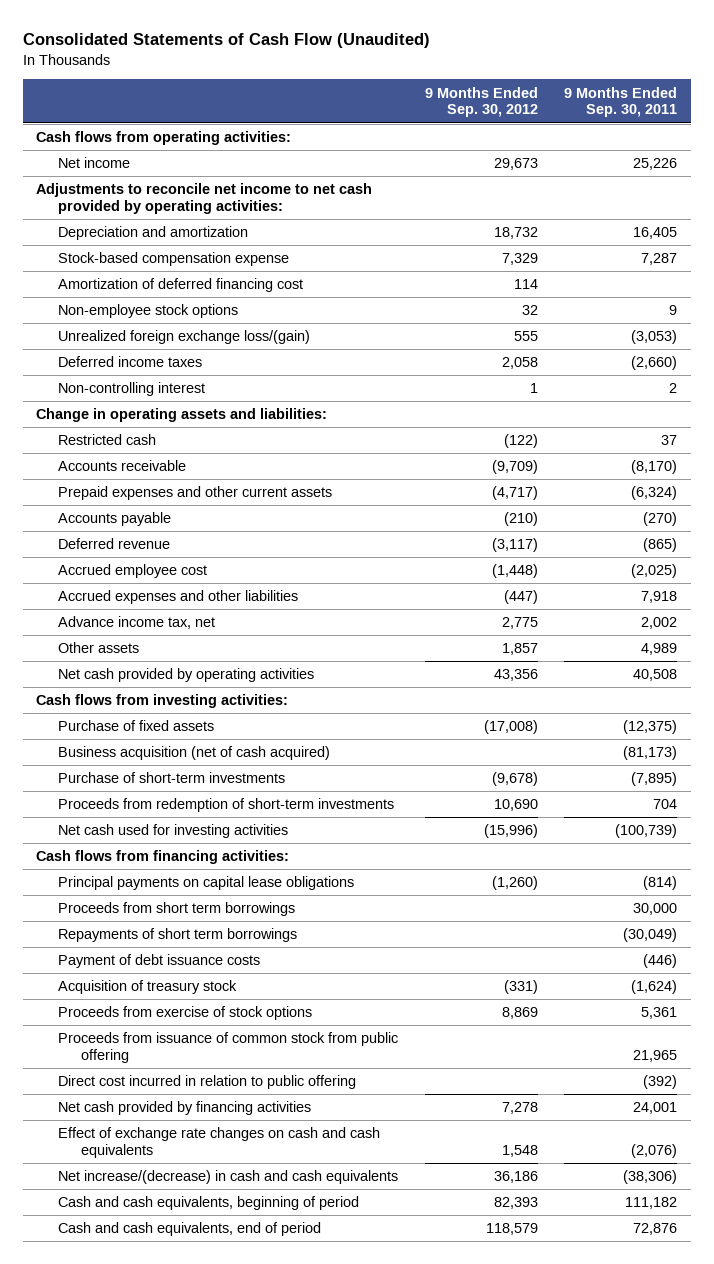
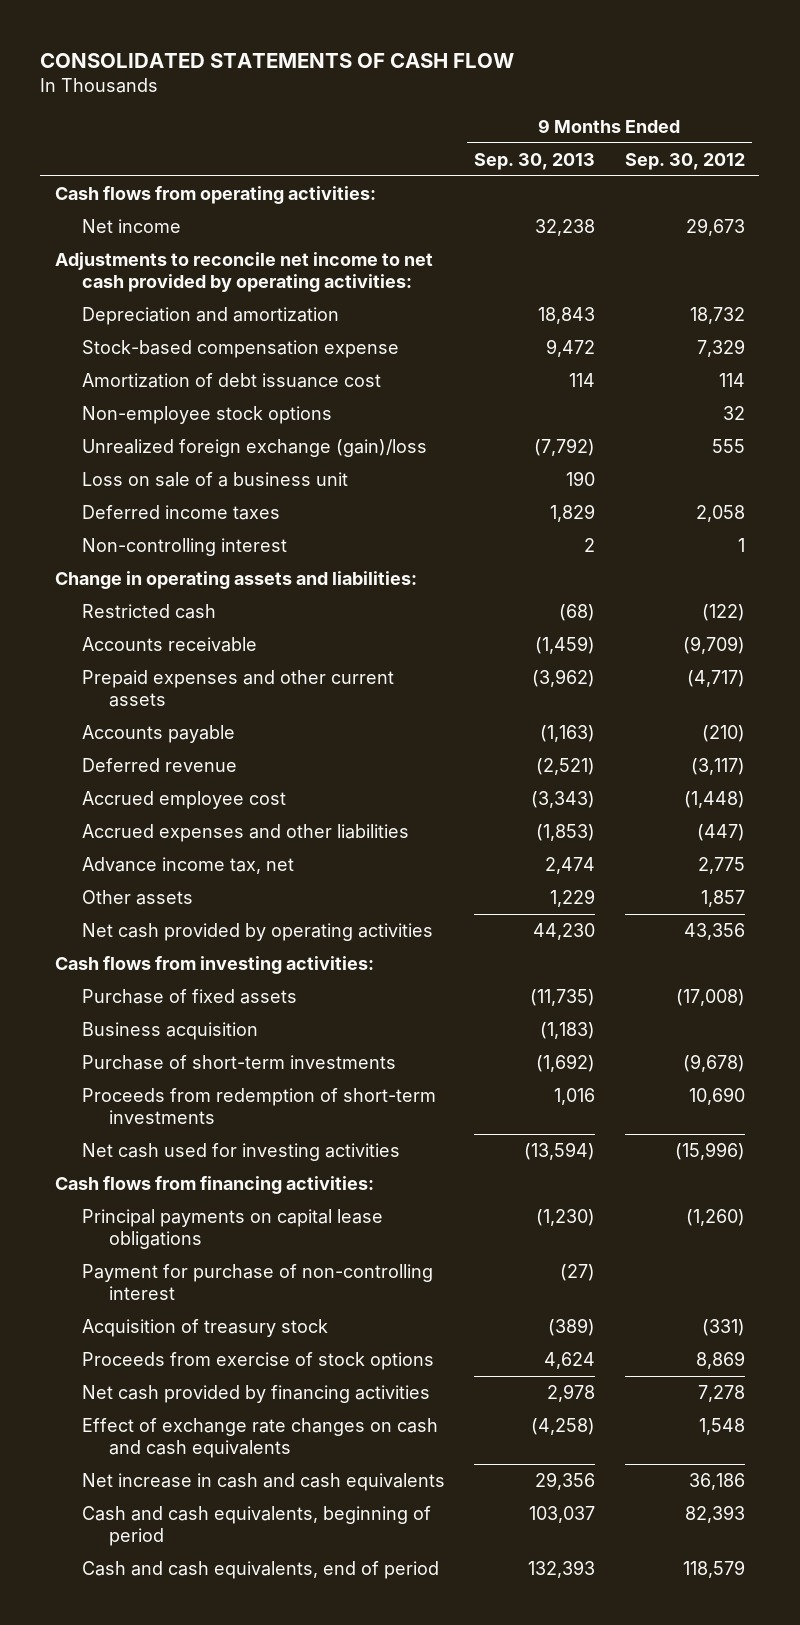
- Consolidated Statements of Cash Flow (Unaudited)
+ CONSOLIDATED STATEMENTS OF CASH FLOW
- | 9 Months Ended Sep. 30, 2012 | 9 Months Ended Sep. 30, 2011
+ | 9 Months Ended Sep. 30, 2013 | 9 Months Ended Sep. 30, 2012
- Amortization of deferred financing cost | 114 |
+ Amortization of debt issuance cost | 114 | 114
- Unrealized foreign exchange loss/(gain) | 555 | (3,053)
+ Unrealized foreign exchange (gain)/loss | (7,792) | 555
+ Loss on sale of a business unit | 190 |
- Business acquisition (net of cash acquired) | | (81,173)
+ Business acquisition | (1,183) |
- Proceeds from short term borrowings | | 30,000
- Repayments of short term borrowings | | (30,049)
- Payment of debt issuance costs | | (446)
+ Payment for purchase of non-controlling interest | (27) |
- Proceeds from issuance of common stock from public offering | | 21,965
- Direct cost incurred in relation to public offering | | (392)
- Net increase/(decrease) in cash and cash equivalents | 36,186 | (38,306)
+ Net increase in cash and cash equivalents | 29,356 | 36,186

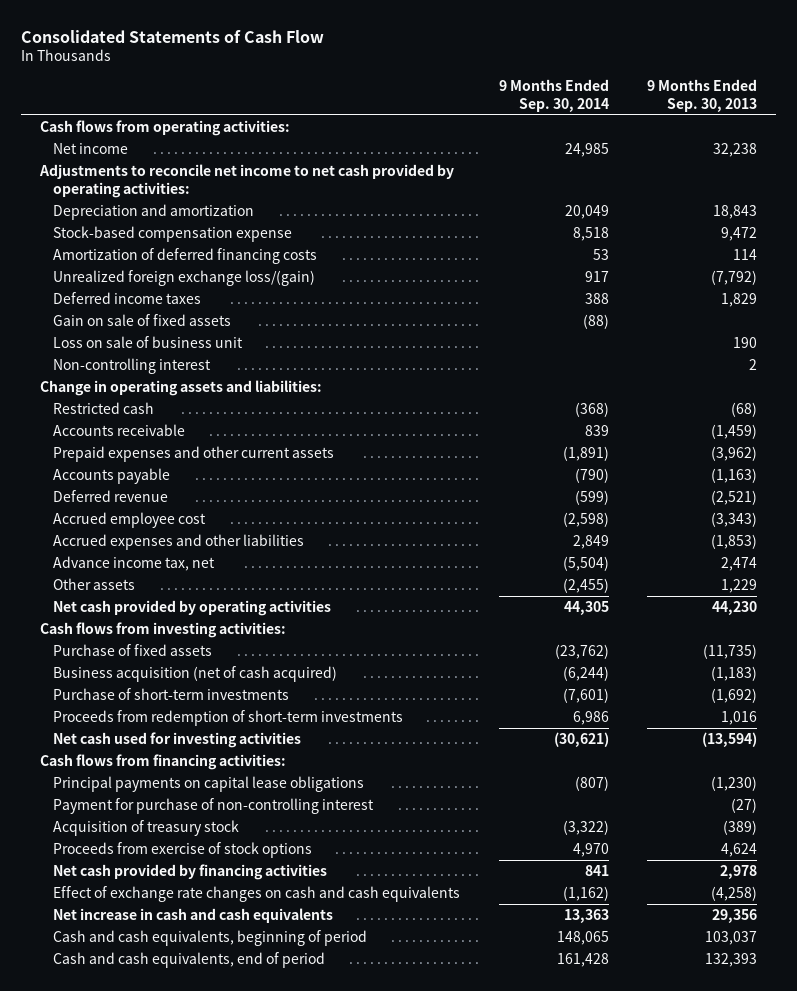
- CONSOLIDATED STATEMENTS OF CASH FLOW
+ Consolidated Statements of Cash Flow
- | 9 Months Ended Sep. 30, 2013 | 9 Months Ended Sep. 30, 2012
+ | 9 Months Ended Sep. 30, 2014 | 9 Months Ended Sep. 30, 2013
- Amortization of debt issuance cost | 114 | 114
- Non-employee stock options | | 32
- Unrealized foreign exchange (gain)/loss | (7,792) | 555
- Loss on sale of a business unit | 190 |
+ Amortization of deferred financing costs | 53 | 114
+ Unrealized foreign exchange loss/(gain) | 917 | (7,792)
+ Gain on sale of fixed assets | (88) |
+ Loss on sale of business unit | | 190
- Business acquisition | (1,183) |
+ Business acquisition (net of cash acquired) | (6,244) | (1,183)

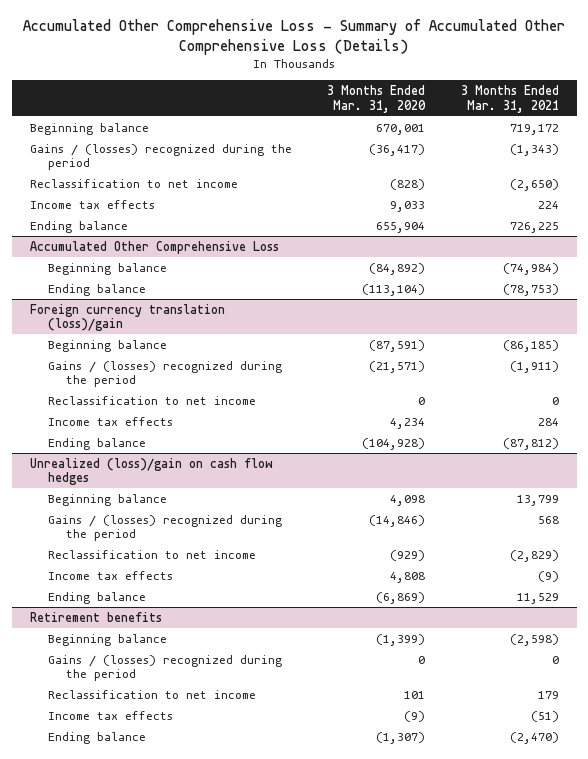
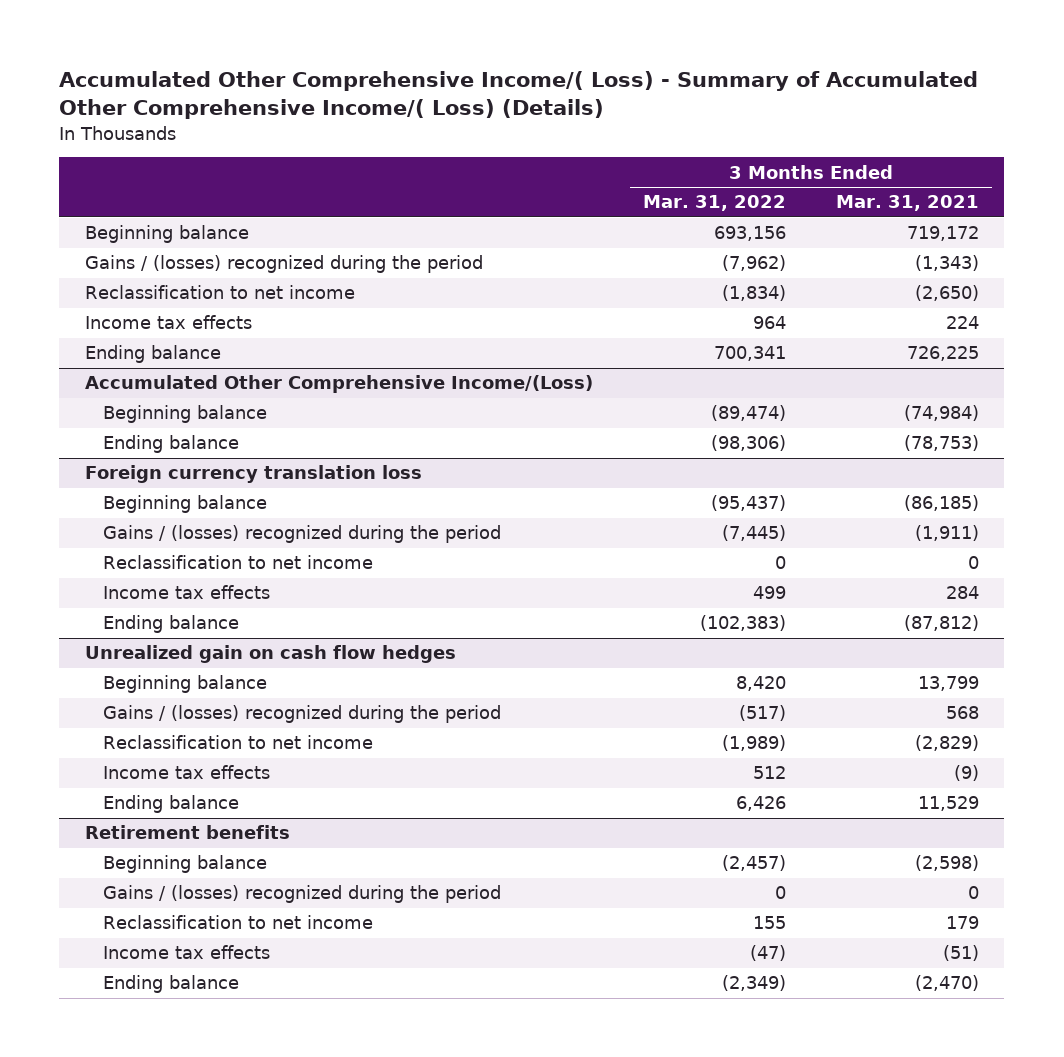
- Accumulated Other Comprehensive Loss - Summary of Accumulated Other Comprehensive Loss (Details)
+ Accumulated Other Comprehensive Income/( Loss) - Summary of Accumulated Other Comprehensive Income/( Loss) (Details)
- | 3 Months Ended Mar. 31, 2020 | 3 Months Ended Mar. 31, 2021
+ | 3 Months Ended Mar. 31, 2022 | 3 Months Ended Mar. 31, 2021
- Accumulated Other Comprehensive Loss
+ Accumulated Other Comprehensive Income/(Loss)
- Foreign currency translation (loss)/gain
+ Foreign currency translation loss
- Unrealized (loss)/gain on cash flow hedges
+ Unrealized gain on cash flow hedges

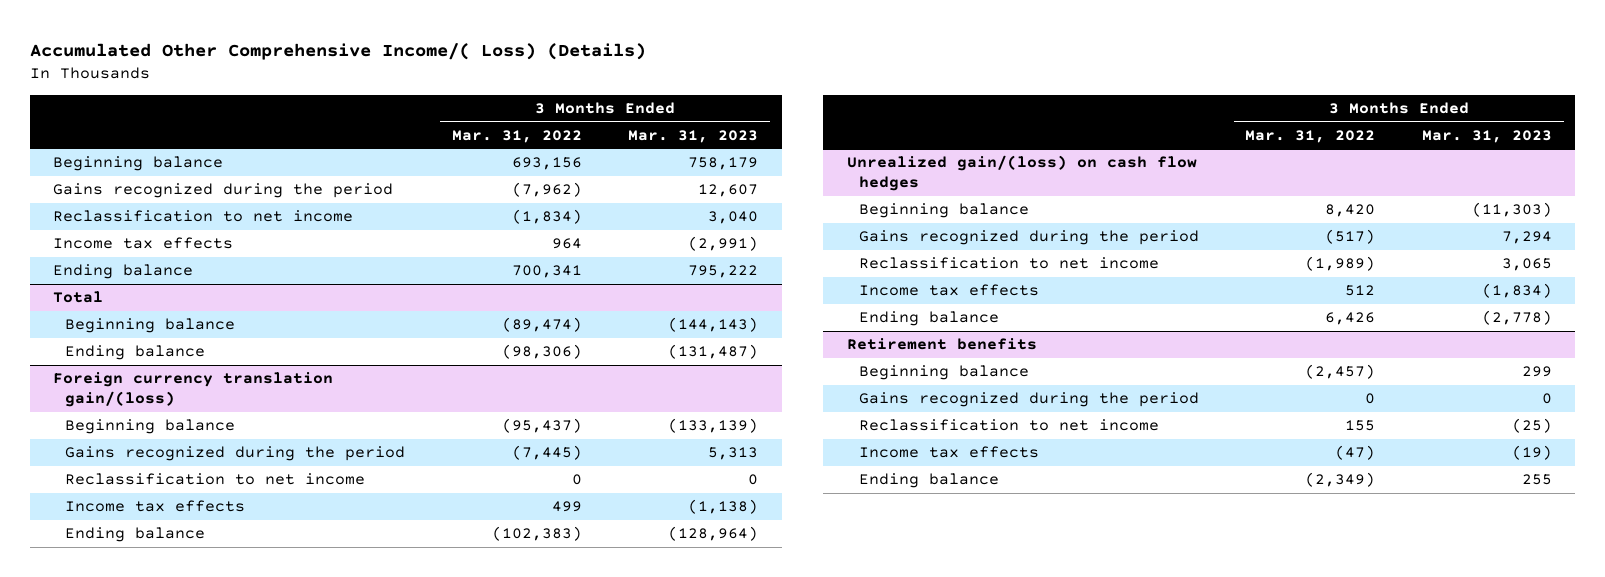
- Accumulated Other Comprehensive Income/( Loss) - Summary of Accumulated Other Comprehensive Income/( Loss) (Details)
+ Accumulated Other Comprehensive Income/( Loss) (Details)
- | 3 Months Ended Mar. 31, 2022 | 3 Months Ended Mar. 31, 2021
+ | 3 Months Ended Mar. 31, 2022 | 3 Months Ended Mar. 31, 2023
- Gains / (losses) recognized during the period | (7,962) | (1,343)
+ Gains recognized during the period | (7,962) | 12,607
- Accumulated Other Comprehensive Income/(Loss)
+ Total
- Foreign currency translation loss
+ Foreign currency translation gain/(loss)
- Gains / (losses) recognized during the period | (7,445) | (1,911)
+ Gains recognized during the period | (7,445) | 5,313
- Unrealized gain on cash flow hedges
+ Unrealized gain/(loss) on cash flow hedges
- Gains / (losses) recognized during the period | (517) | 568
+ Gains recognized during the period | (517) | 7,294
@ Retirement benefits
- Gains / (losses) recognized during the period | 0 | 0
+ Gains recognized during the period | 0 | 0

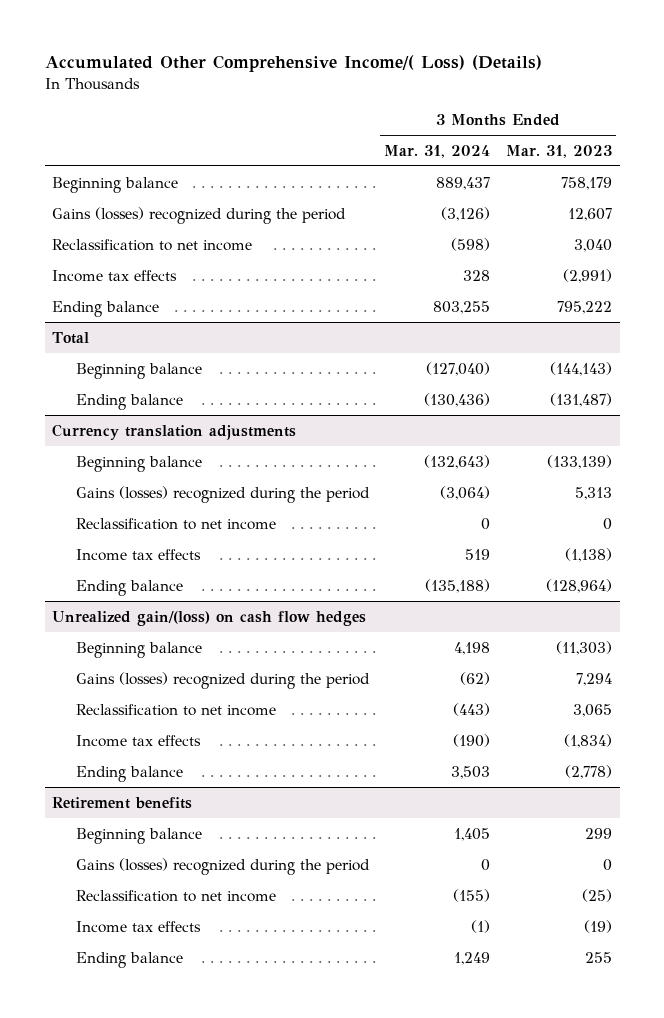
- | 3 Months Ended Mar. 31, 2022 | 3 Months Ended Mar. 31, 2023
+ | 3 Months Ended Mar. 31, 2024 | 3 Months Ended Mar. 31, 2023
- Gains recognized during the period | (7,962) | 12,607
+ Gains (losses) recognized during the period | (3,126) | 12,607
- Foreign currency translation gain/(loss)
+ Currency translation adjustments
- Gains recognized during the period | (7,445) | 5,313
+ Gains (losses) recognized during the period | (3,064) | 5,313
@ Unrealized gain/(loss) on cash flow hedges
- Gains recognized during the period | (517) | 7,294
+ Gains (losses) recognized during the period | (62) | 7,294
@ Retirement benefits
- Gains recognized during the period | 0 | 0
+ Gains (losses) recognized during the period | 0 | 0

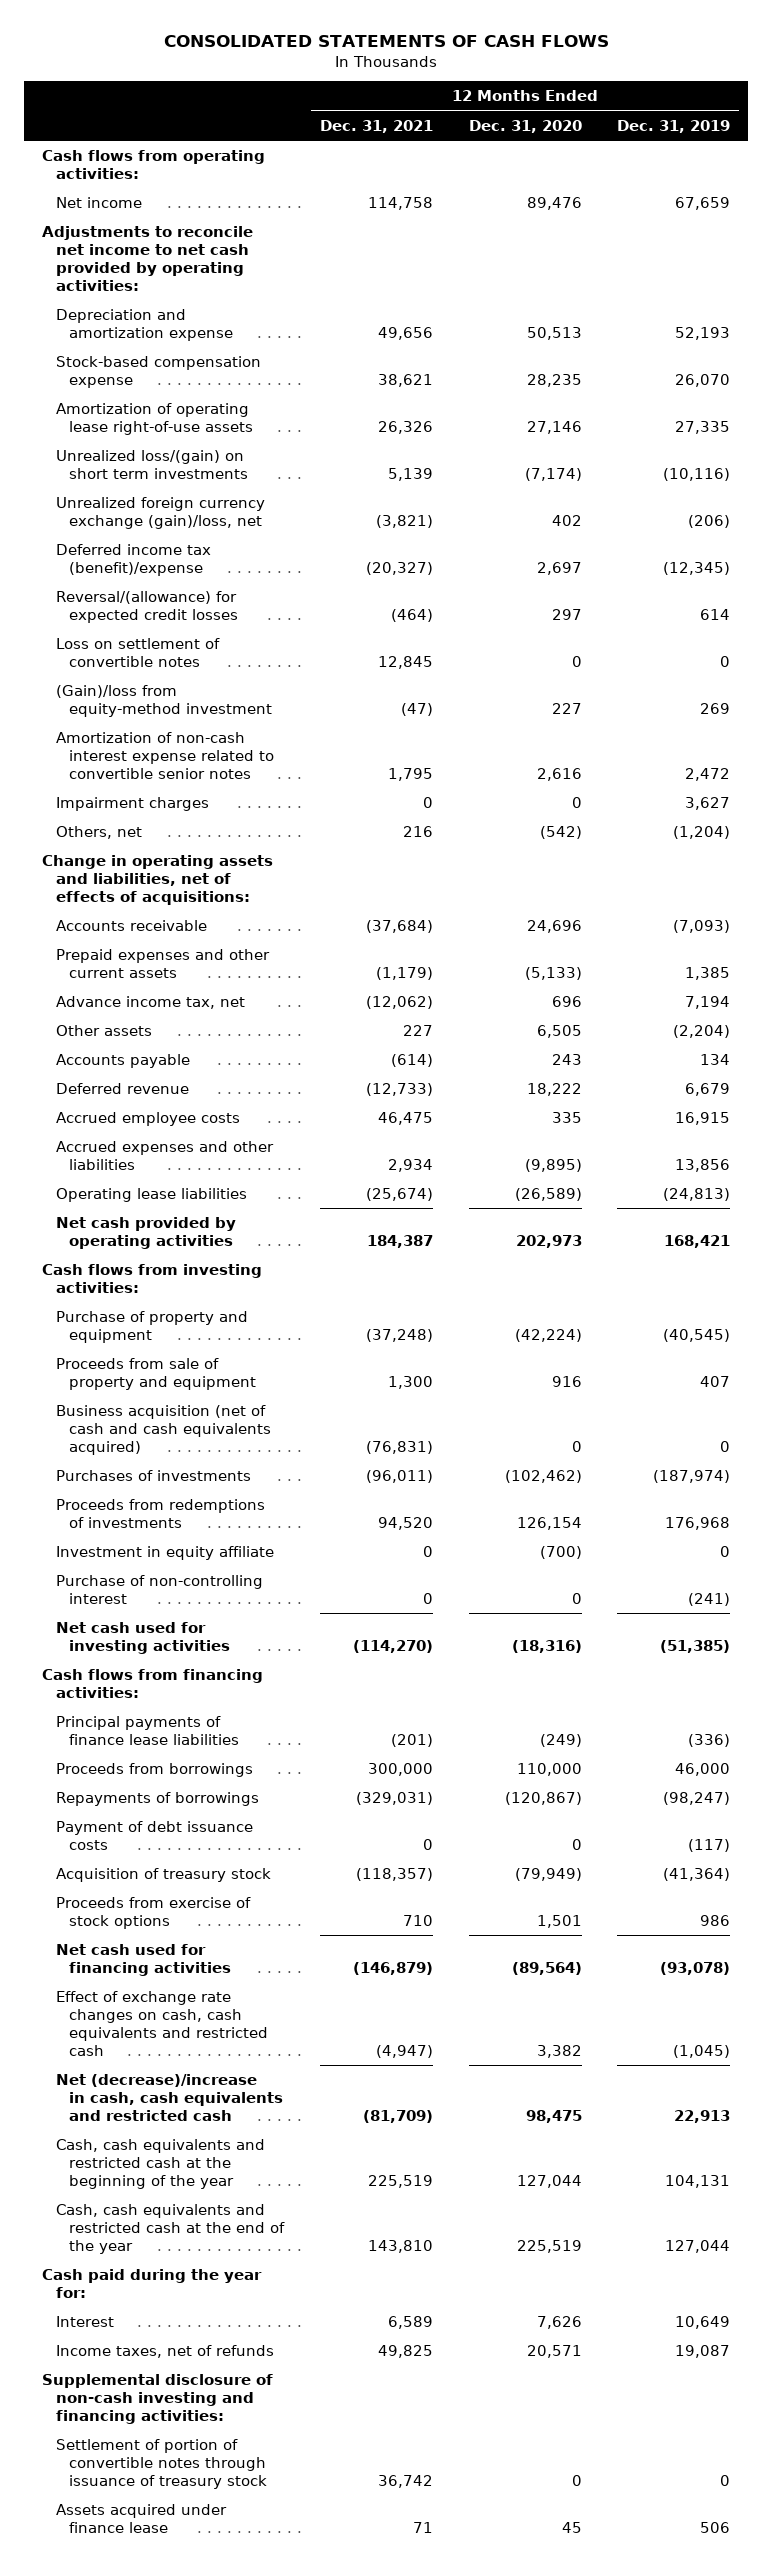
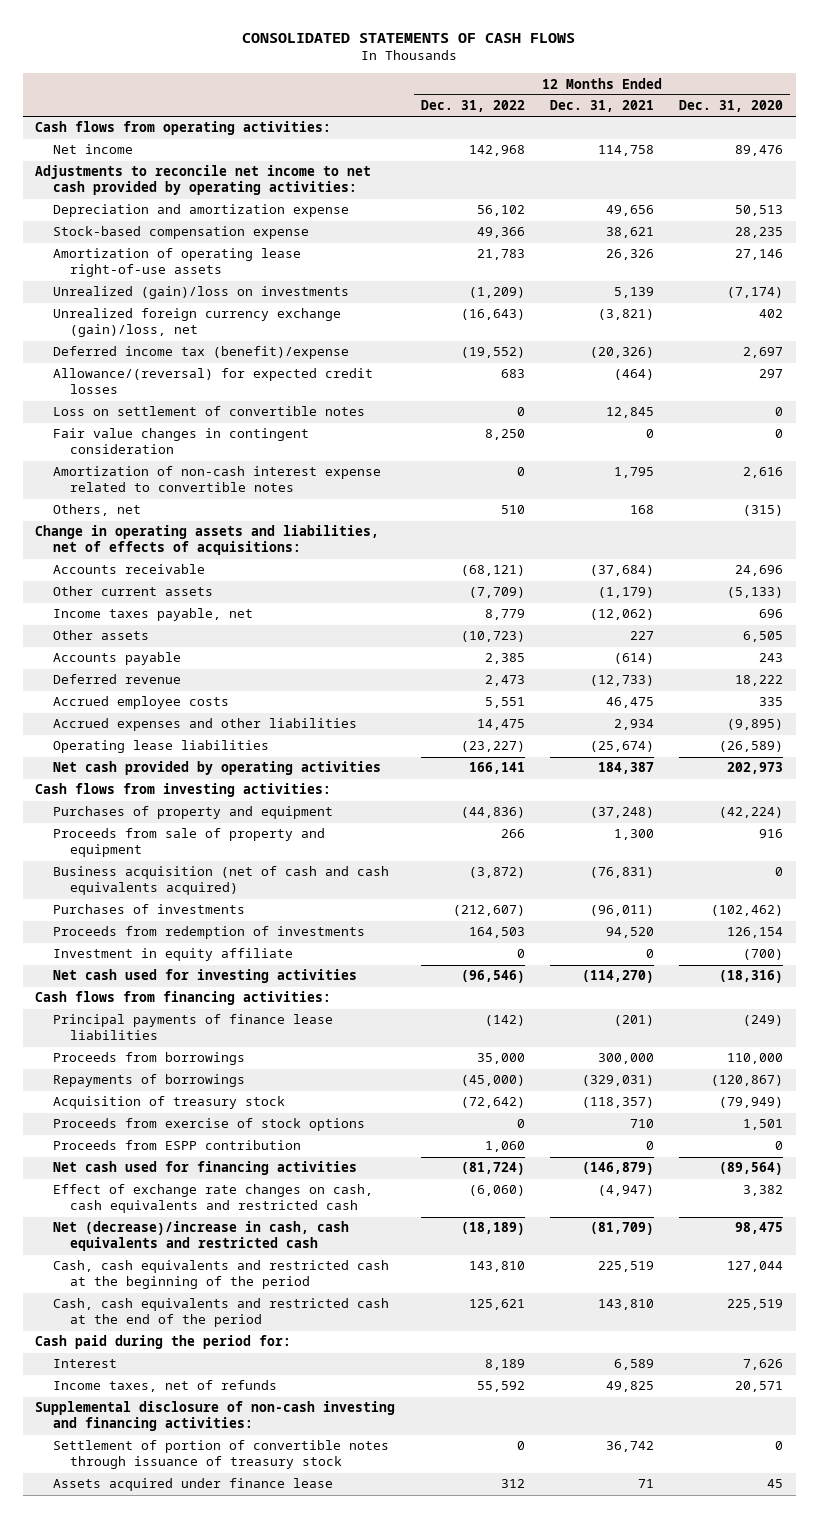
- | 12 Months Ended Dec. 31, 2021 | 12 Months Ended Dec. 31, 2020 | 12 Months Ended Dec. 31, 2019
+ | 12 Months Ended Dec. 31, 2022 | 12 Months Ended Dec. 31, 2021 | 12 Months Ended Dec. 31, 2020
- Unrealized loss/(gain) on short term investments | 5,139 | (7,174) | (10,116)
+ Unrealized (gain)/loss on investments | (1,209) | 5,139 | (7,174)
- Deferred income tax (benefit)/expense | (20,327) | 2,697 | (12,345)
- Reversal/(allowance) for expected credit losses | (464) | 297 | 614
+ Deferred income tax (benefit)/expense | (19,552) | (20,326) | 2,697
+ Allowance/(reversal) for expected credit losses | 683 | (464) | 297
- (Gain)/loss from equity-method investment | (47) | 227 | 269
- Amortization of non-cash interest expense related to convertible senior notes | 1,795 | 2,616 | 2,472
- Impairment charges | 0 | 0 | 3,627
- Others, net | 216 | (542) | (1,204)
+ Fair value changes in contingent consideration | 8,250 | 0 | 0
+ Amortization of non-cash interest expense related to convertible notes | 0 | 1,795 | 2,616
+ Others, net | 510 | 168 | (315)
- Prepaid expenses and other current assets | (1,179) | (5,133) | 1,385
- Advance income tax, net | (12,062) | 696 | 7,194
+ Other current assets | (7,709) | (1,179) | (5,133)
+ Income taxes payable, net | 8,779 | (12,062) | 696
- Purchase of property and equipment | (37,248) | (42,224) | (40,545)
+ Purchases of property and equipment | (44,836) | (37,248) | (42,224)
- Proceeds from redemptions of investments | 94,520 | 126,154 | 176,968
+ Proceeds from redemption of investments | 164,503 | 94,520 | 126,154
- Purchase of non-controlling interest | 0 | 0 | (241)
- Payment of debt issuance costs | 0 | 0 | (117)
+ Proceeds from ESPP contribution | 1,060 | 0 | 0
- Cash, cash equivalents and restricted cash at the beginning of the year | 225,519 | 127,044 | 104,131
- Cash, cash equivalents and restricted cash at the end of the year | 143,810 | 225,519 | 127,044
- Cash paid during the year for:
+ Cash, cash equivalents and restricted cash at the beginning of the period | 143,810 | 225,519 | 127,044
+ Cash, cash equivalents and restricted cash at the end of the period | 125,621 | 143,810 | 225,519
+ Cash paid during the period for:

